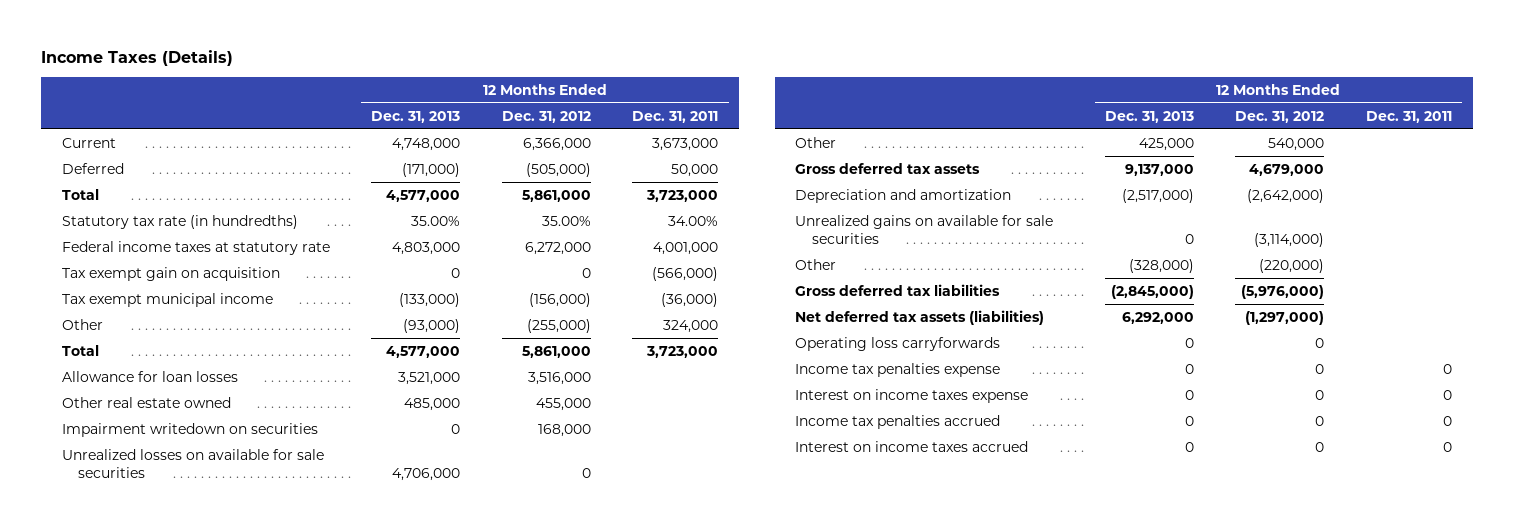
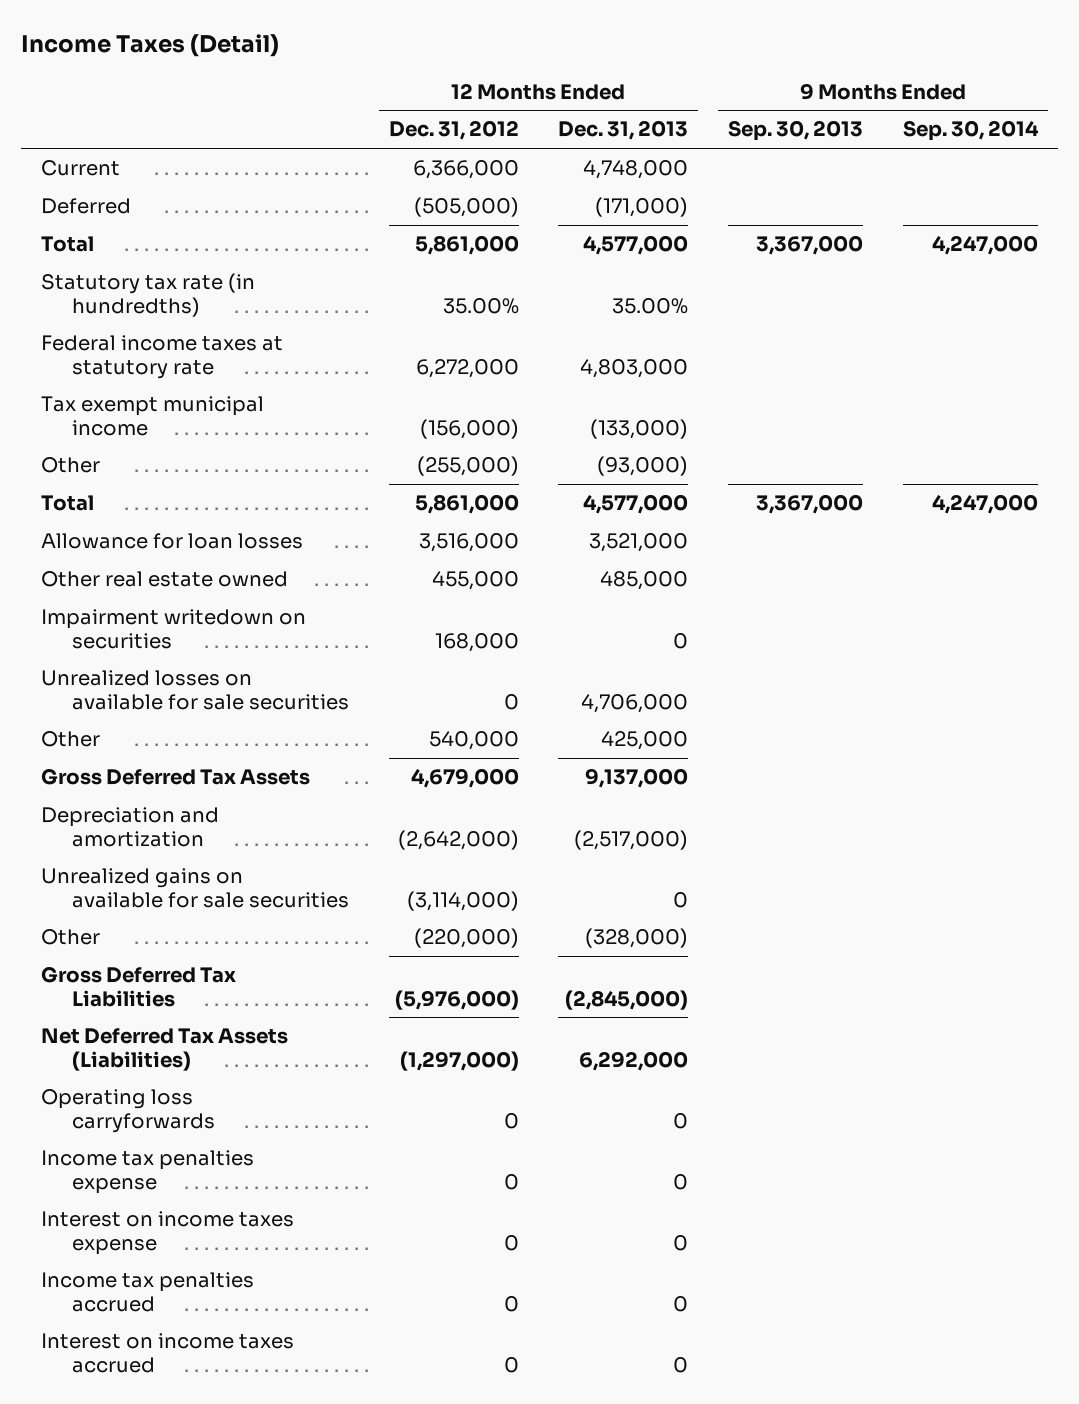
- Income Taxes (Details)
+ Income Taxes (Detail)
- | 12 Months Ended Dec. 31, 2013 | 12 Months Ended Dec. 31, 2012 | 12 Months Ended Dec. 31, 2011
+ | 12 Months Ended Dec. 31, 2012 | 12 Months Ended Dec. 31, 2013 | 9 Months Ended Sep. 30, 2013 | 9 Months Ended Sep. 30, 2014
- Tax exempt gain on acquisition | 0 | 0 | (566,000)
- Gross deferred tax assets | 9,137,000 | 4,679,000 |
+ Gross Deferred Tax Assets | 4,679,000 | 9,137,000 | |
- Gross deferred tax liabilities | (2,845,000) | (5,976,000) |
- Net deferred tax assets (liabilities) | 6,292,000 | (1,297,000) |
+ Gross Deferred Tax Liabilities | (5,976,000) | (2,845,000) | |
+ Net Deferred Tax Assets (Liabilities) | (1,297,000) | 6,292,000 | |

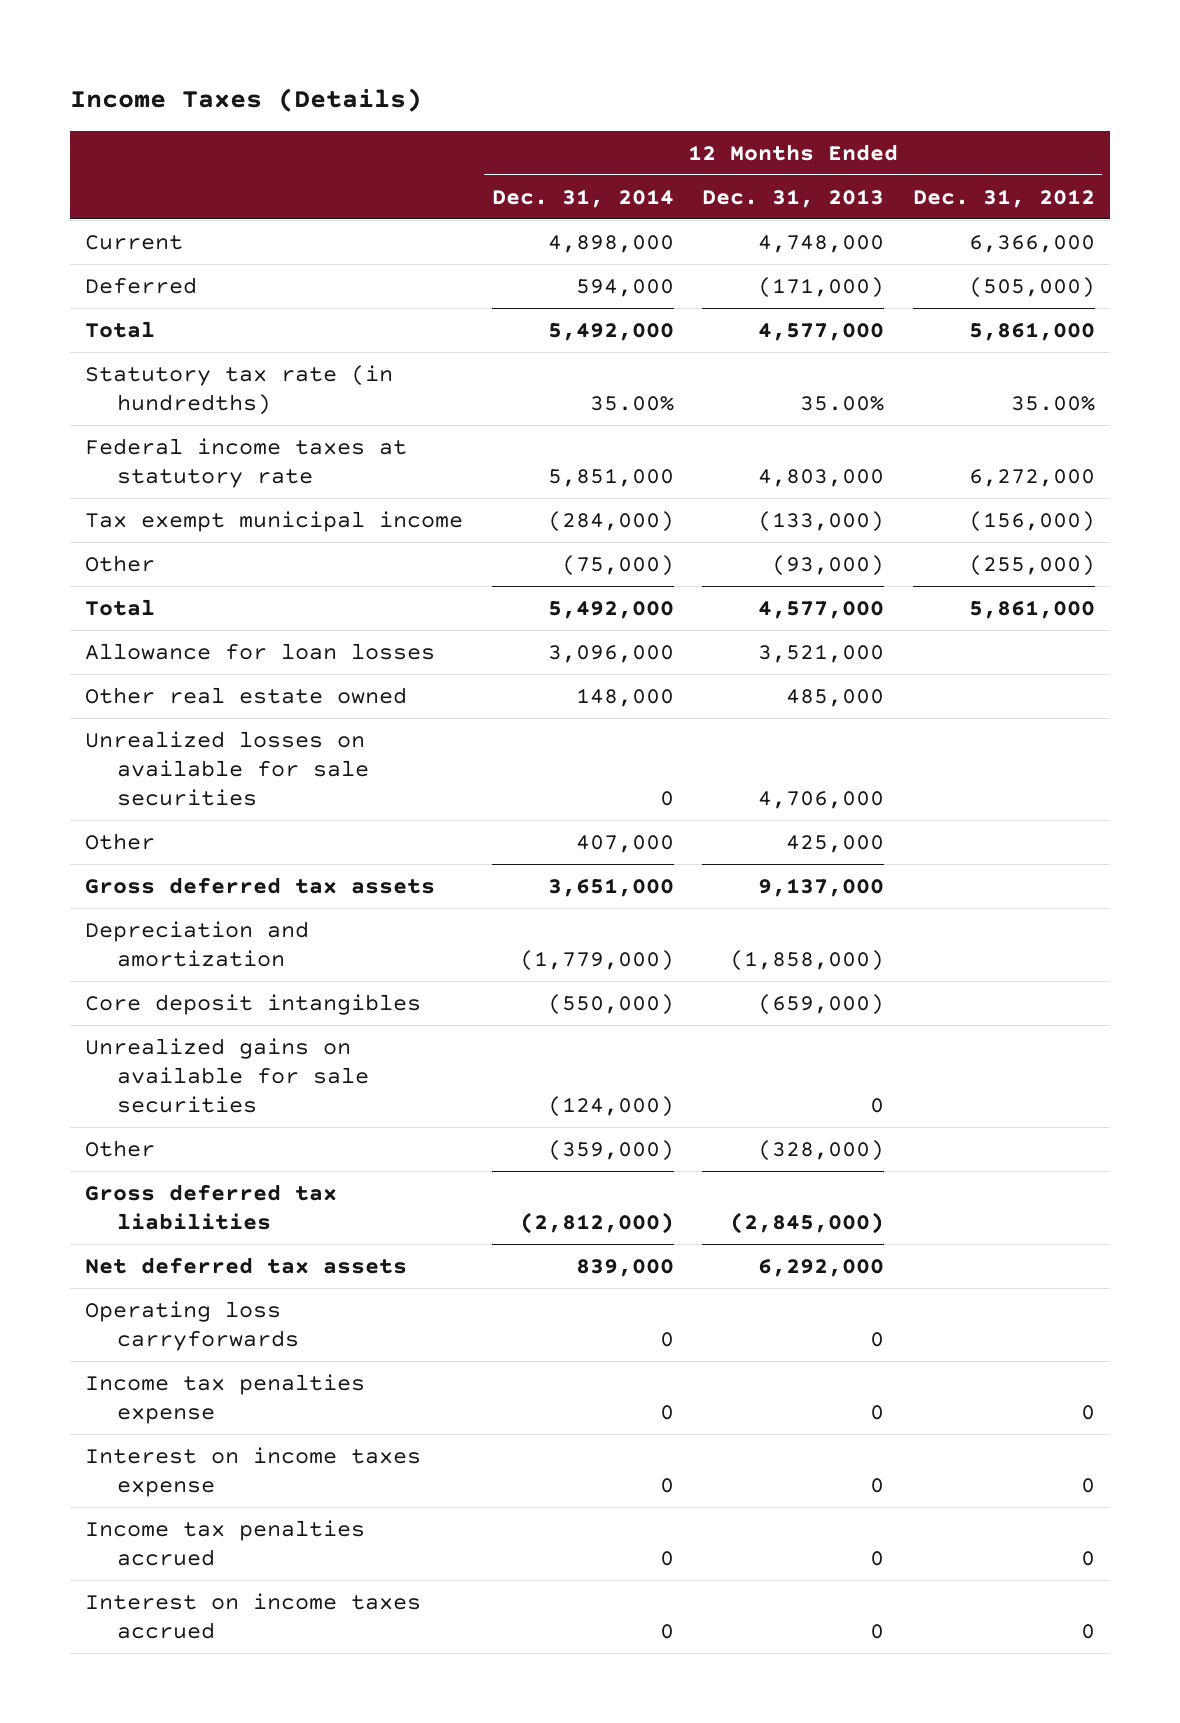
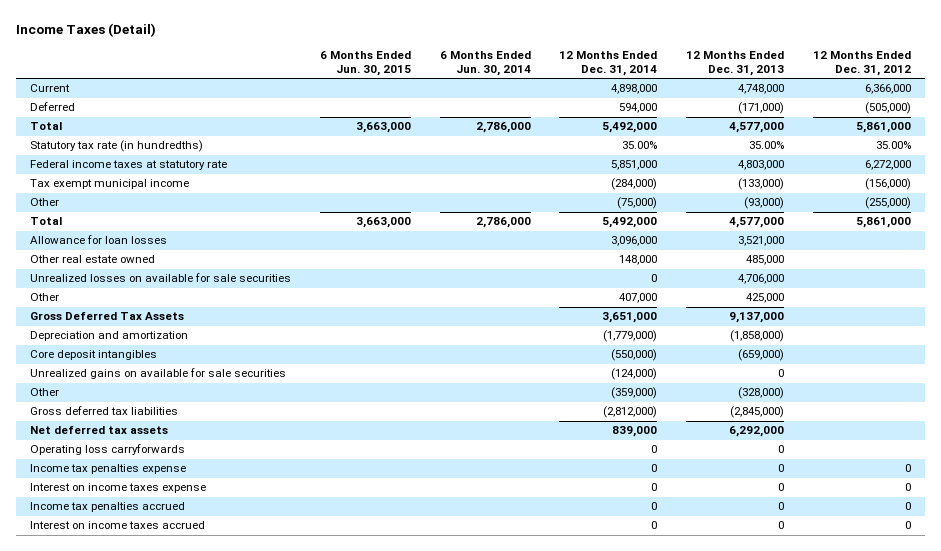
- Income Taxes (Details)
+ Income Taxes (Detail)
- | 12 Months Ended Dec. 31, 2014 | 12 Months Ended Dec. 31, 2013 | 12 Months Ended Dec. 31, 2012
+ | 6 Months Ended Jun. 30, 2015 | 6 Months Ended Jun. 30, 2014 | 12 Months Ended Dec. 31, 2014 | 12 Months Ended Dec. 31, 2013 | 12 Months Ended Dec. 31, 2012
- Gross deferred tax assets | 3,651,000 | 9,137,000 |
+ Gross Deferred Tax Assets | | | 3,651,000 | 9,137,000 |

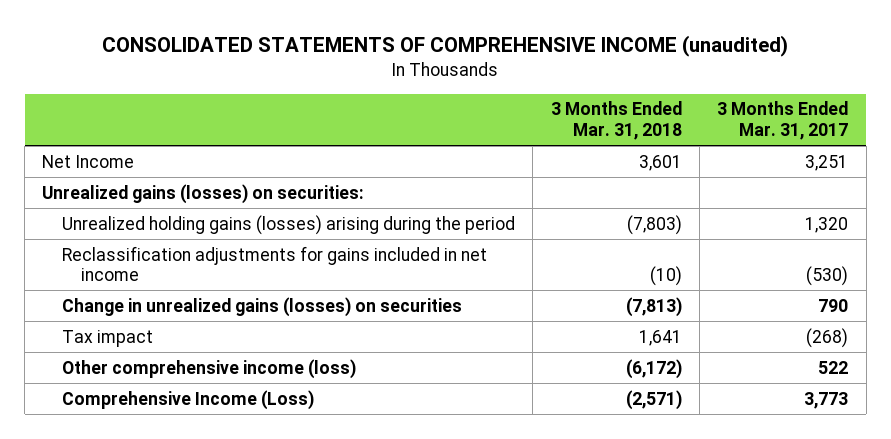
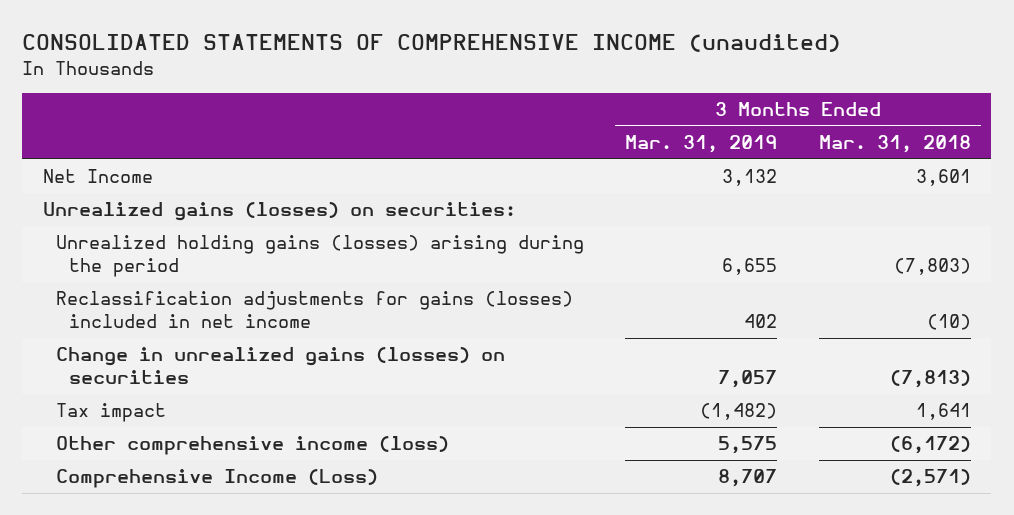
- | 3 Months Ended Mar. 31, 2018 | 3 Months Ended Mar. 31, 2017
+ | 3 Months Ended Mar. 31, 2019 | 3 Months Ended Mar. 31, 2018
- Reclassification adjustments for gains included in net income | (10) | (530)
+ Reclassification adjustments for gains (losses) included in net income | 402 | (10)

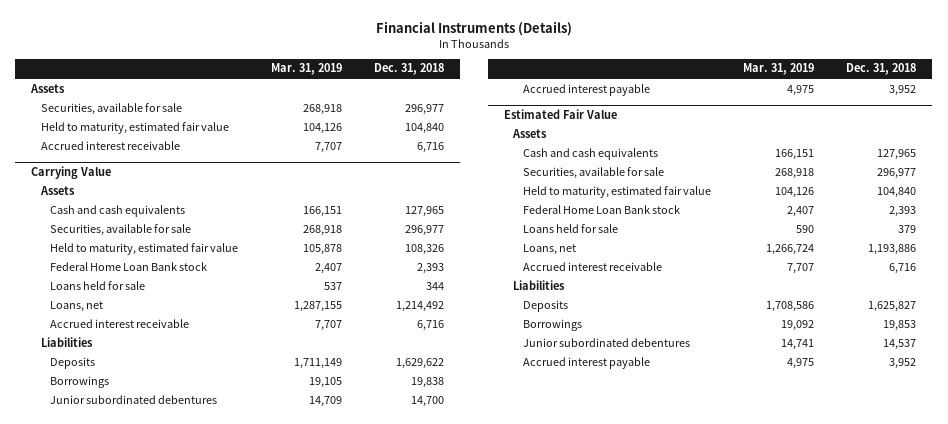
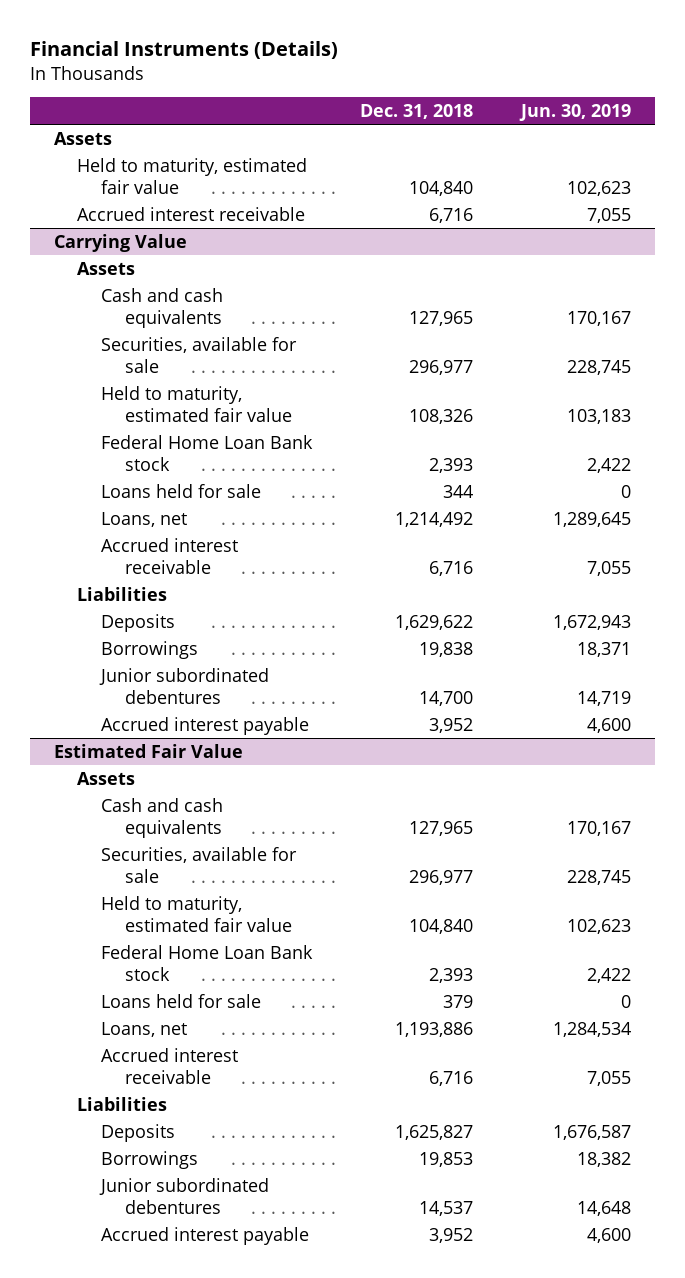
- | Mar. 31, 2019 | Dec. 31, 2018
+ | Dec. 31, 2018 | Jun. 30, 2019
- Securities, available for sale | 268,918 | 296,977

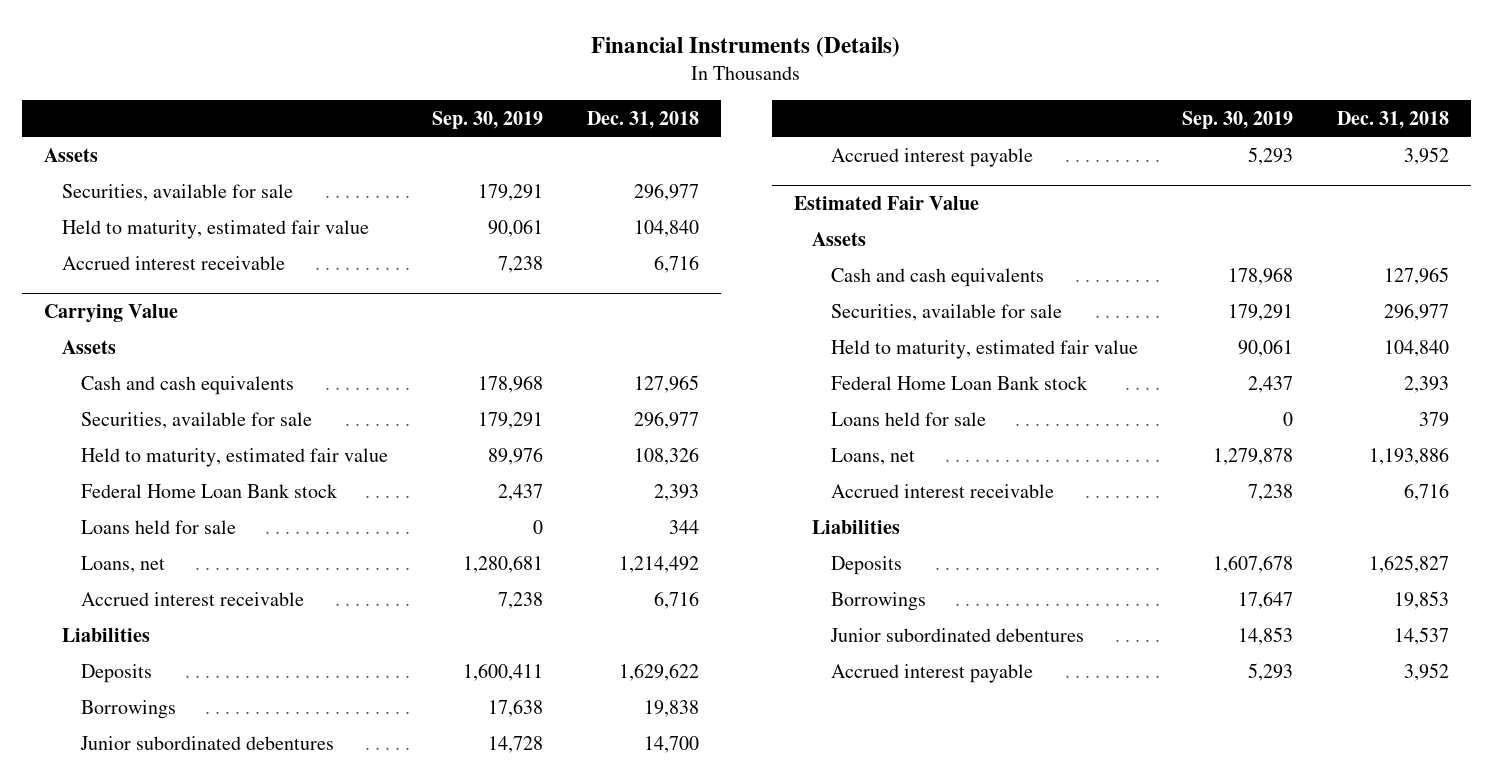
- | Dec. 31, 2018 | Jun. 30, 2019
+ | Sep. 30, 2019 | Dec. 31, 2018
+ Securities, available for sale | 179,291 | 296,977

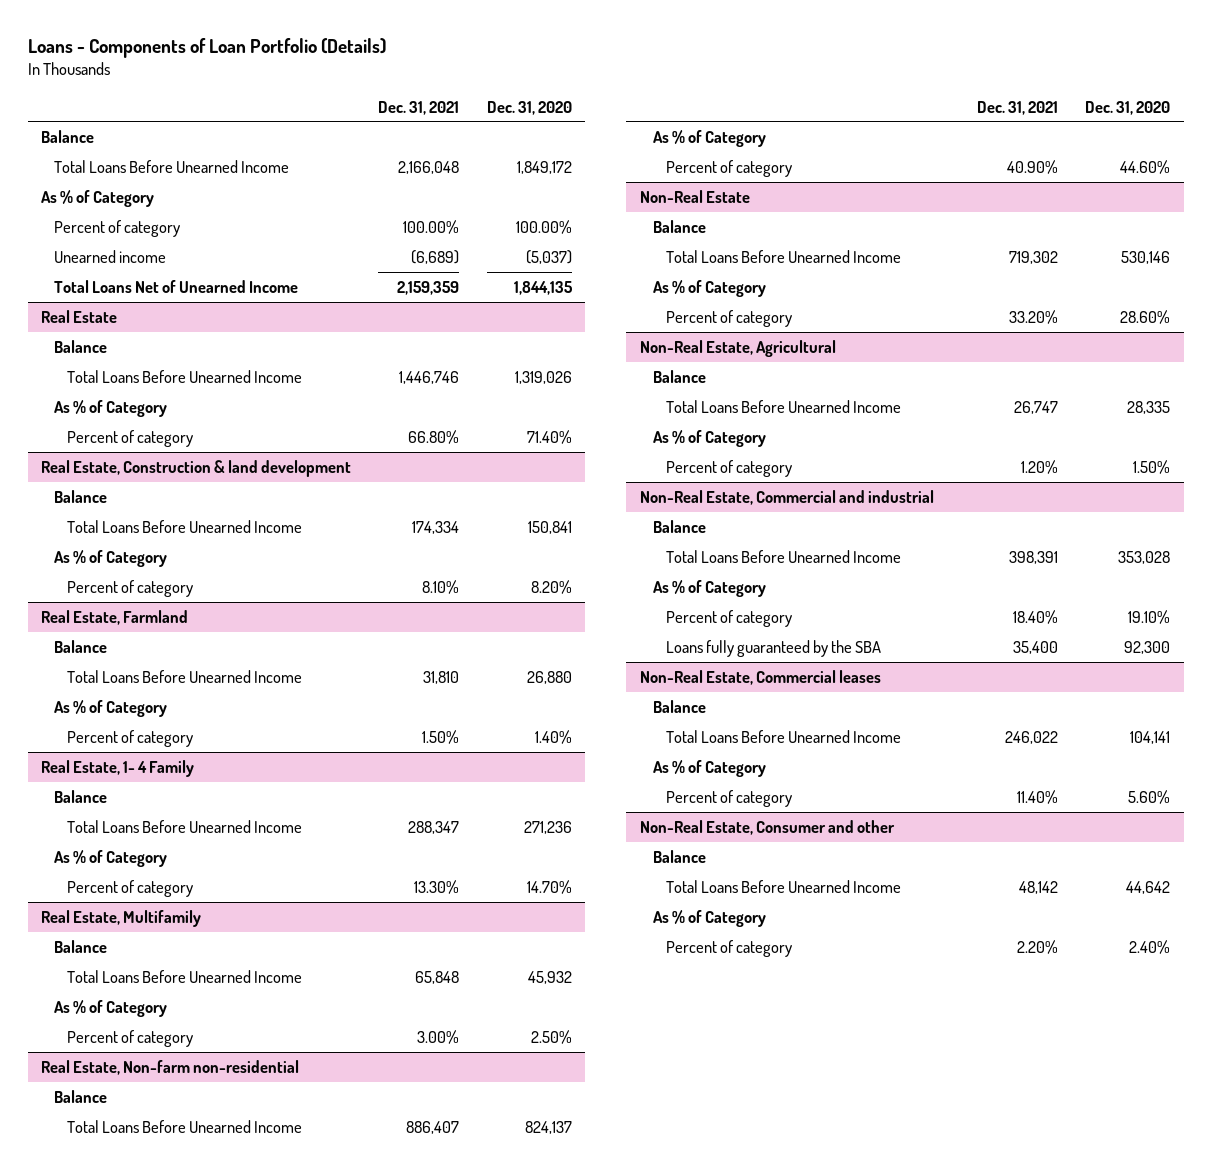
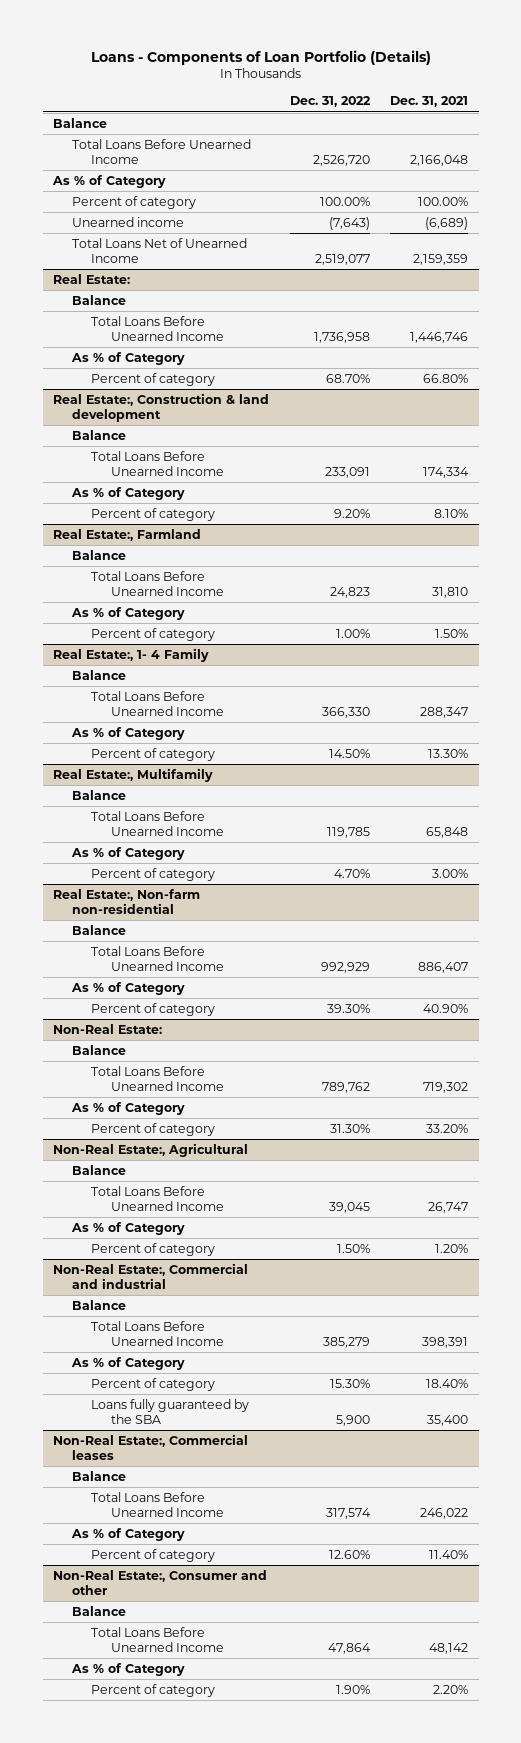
- | Dec. 31, 2021 | Dec. 31, 2020
+ | Dec. 31, 2022 | Dec. 31, 2021
- Real Estate
+ Real Estate:
- Real Estate, Construction & land development
+ Real Estate:, Construction & land development
- Real Estate, Farmland
+ Real Estate:, Farmland
- Real Estate, 1- 4 Family
+ Real Estate:, 1- 4 Family
- Real Estate, Multifamily
+ Real Estate:, Multifamily
- Real Estate, Non-farm non-residential
+ Real Estate:, Non-farm non-residential
- Non-Real Estate
+ Non-Real Estate:
- Non-Real Estate, Agricultural
+ Non-Real Estate:, Agricultural
- Non-Real Estate, Commercial and industrial
+ Non-Real Estate:, Commercial and industrial
- Non-Real Estate, Commercial leases
+ Non-Real Estate:, Commercial leases
- Non-Real Estate, Consumer and other
+ Non-Real Estate:, Consumer and other

